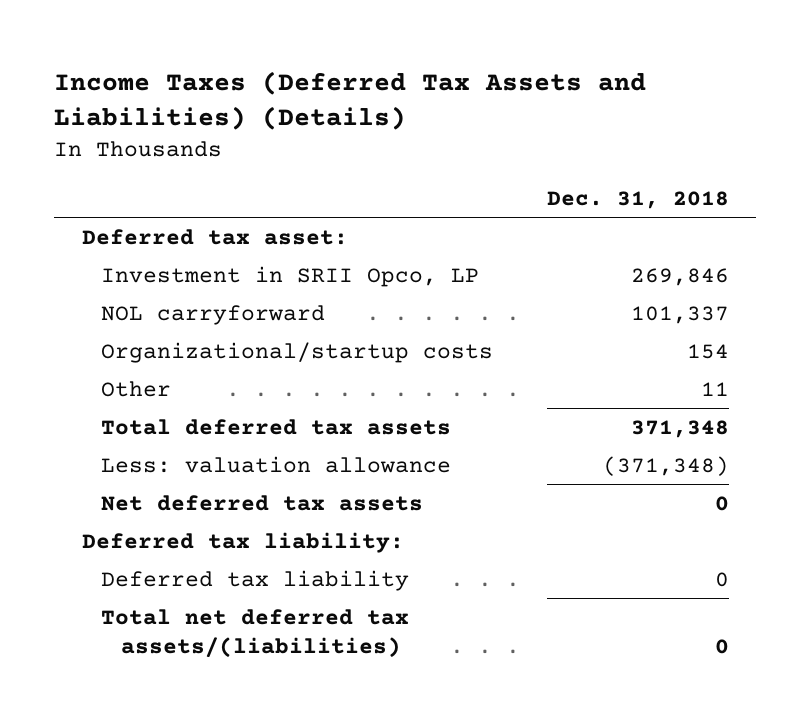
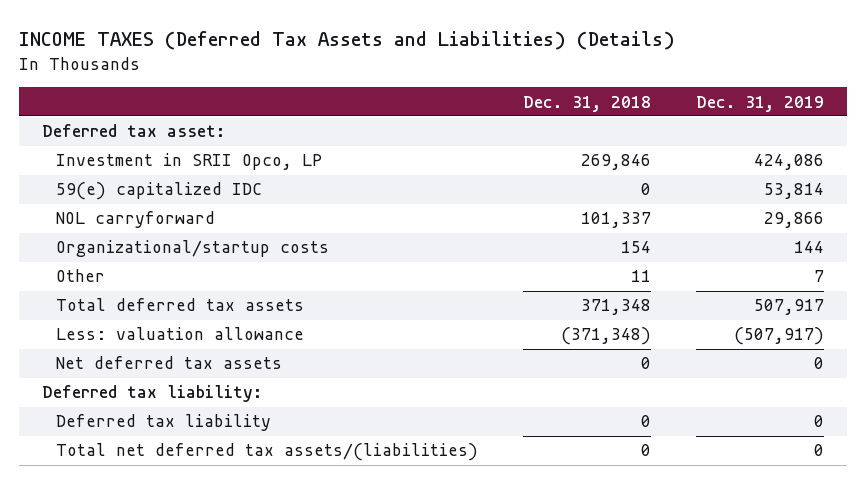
- Income Taxes (Deferred Tax Assets and Liabilities) (Details)
+ INCOME TAXES (Deferred Tax Assets and Liabilities) (Details)
- | Dec. 31, 2018
+ | Dec. 31, 2018 | Dec. 31, 2019
+ 59(e) capitalized IDC | 0 | 53,814

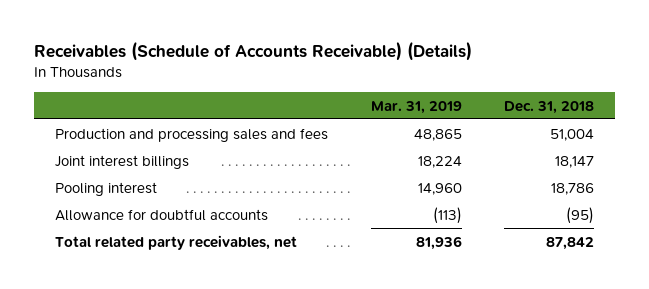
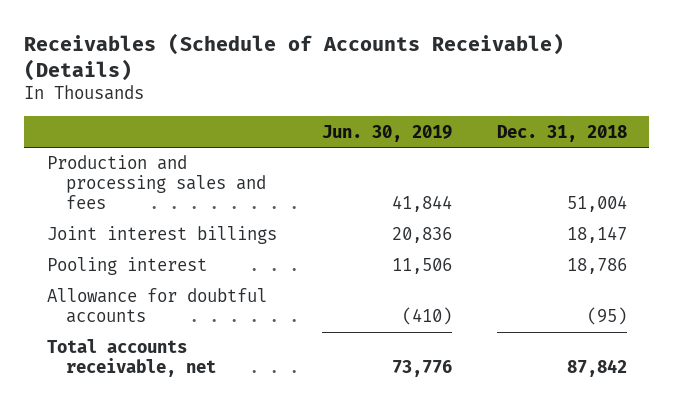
- | Mar. 31, 2019 | Dec. 31, 2018
+ | Jun. 30, 2019 | Dec. 31, 2018
- Total related party receivables, net | 81,936 | 87,842
+ Total accounts receivable, net | 73,776 | 87,842

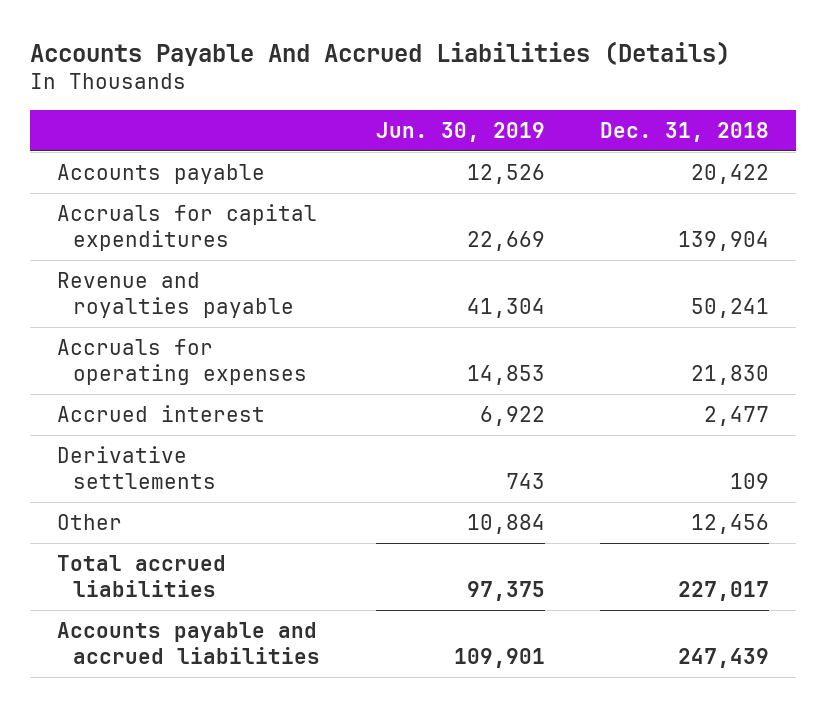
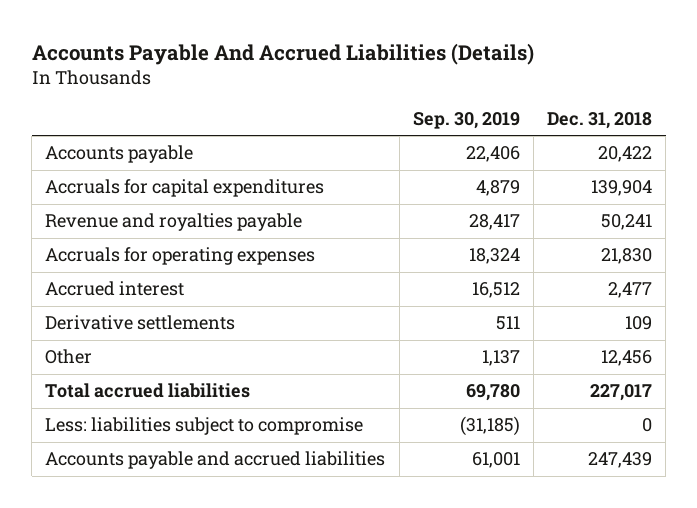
- | Jun. 30, 2019 | Dec. 31, 2018
+ | Sep. 30, 2019 | Dec. 31, 2018
+ Less: liabilities subject to compromise | (31,185) | 0

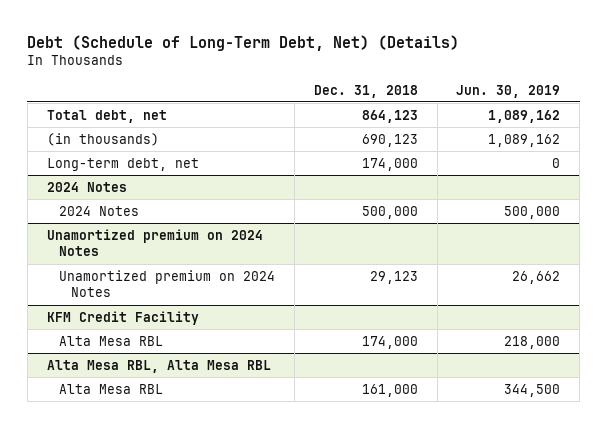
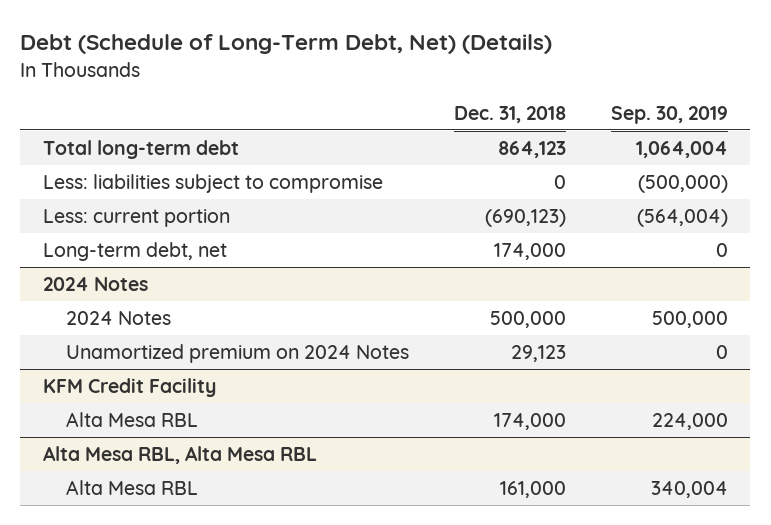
- | Dec. 31, 2018 | Jun. 30, 2019
+ | Dec. 31, 2018 | Sep. 30, 2019
- Total debt, net | 864,123 | 1,089,162
- (in thousands) | 690,123 | 1,089,162
+ Total long-term debt | 864,123 | 1,064,004
+ Less: liabilities subject to compromise | 0 | (500,000)
+ Less: current portion | (690,123) | (564,004)
- Unamortized premium on 2024 Notes

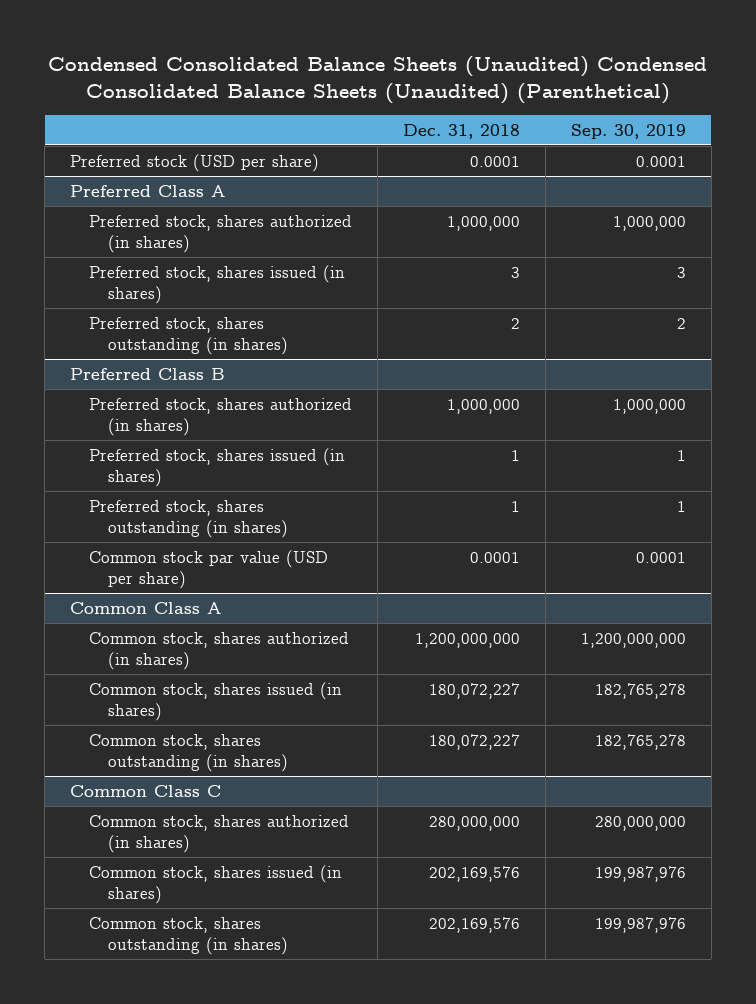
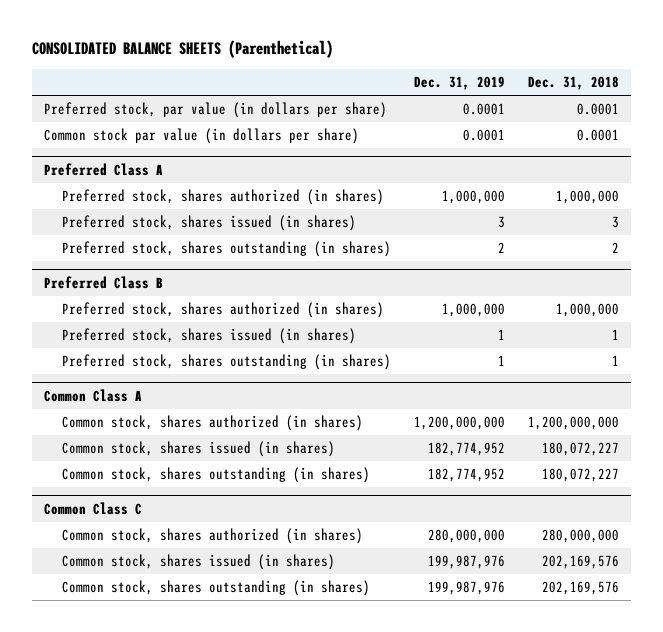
- Condensed Consolidated Balance Sheets (Unaudited) Condensed Consolidated Balance Sheets (Unaudited) (Parenthetical)
+ CONSOLIDATED BALANCE SHEETS (Parenthetical)
- | Dec. 31, 2018 | Sep. 30, 2019
+ | Dec. 31, 2019 | Dec. 31, 2018
- Preferred stock (USD per share) | 0.0001 | 0.0001
+ Preferred stock, par value (in dollars per share) | 0.0001 | 0.0001
+ Common stock par value (in dollars per share) | 0.0001 | 0.0001
@ Preferred Class B
- Common stock par value (USD per share) | 0.0001 | 0.0001

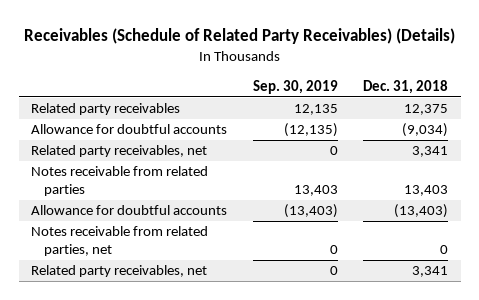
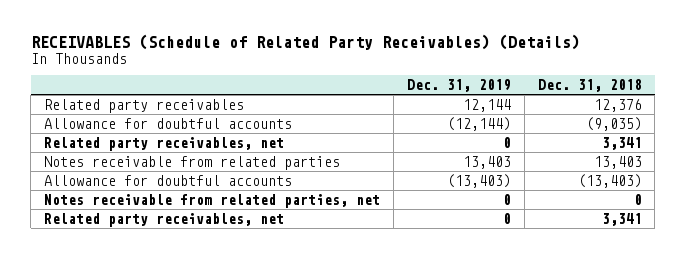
- Receivables (Schedule of Related Party Receivables) (Details)
+ RECEIVABLES (Schedule of Related Party Receivables) (Details)
- | Sep. 30, 2019 | Dec. 31, 2018
+ | Dec. 31, 2019 | Dec. 31, 2018
- Related party receivables | 12,135 | 12,375
- Allowance for doubtful accounts | (12,135) | (9,034)
+ Related party receivables | 12,144 | 12,376
+ Allowance for doubtful accounts | (12,144) | (9,035)

